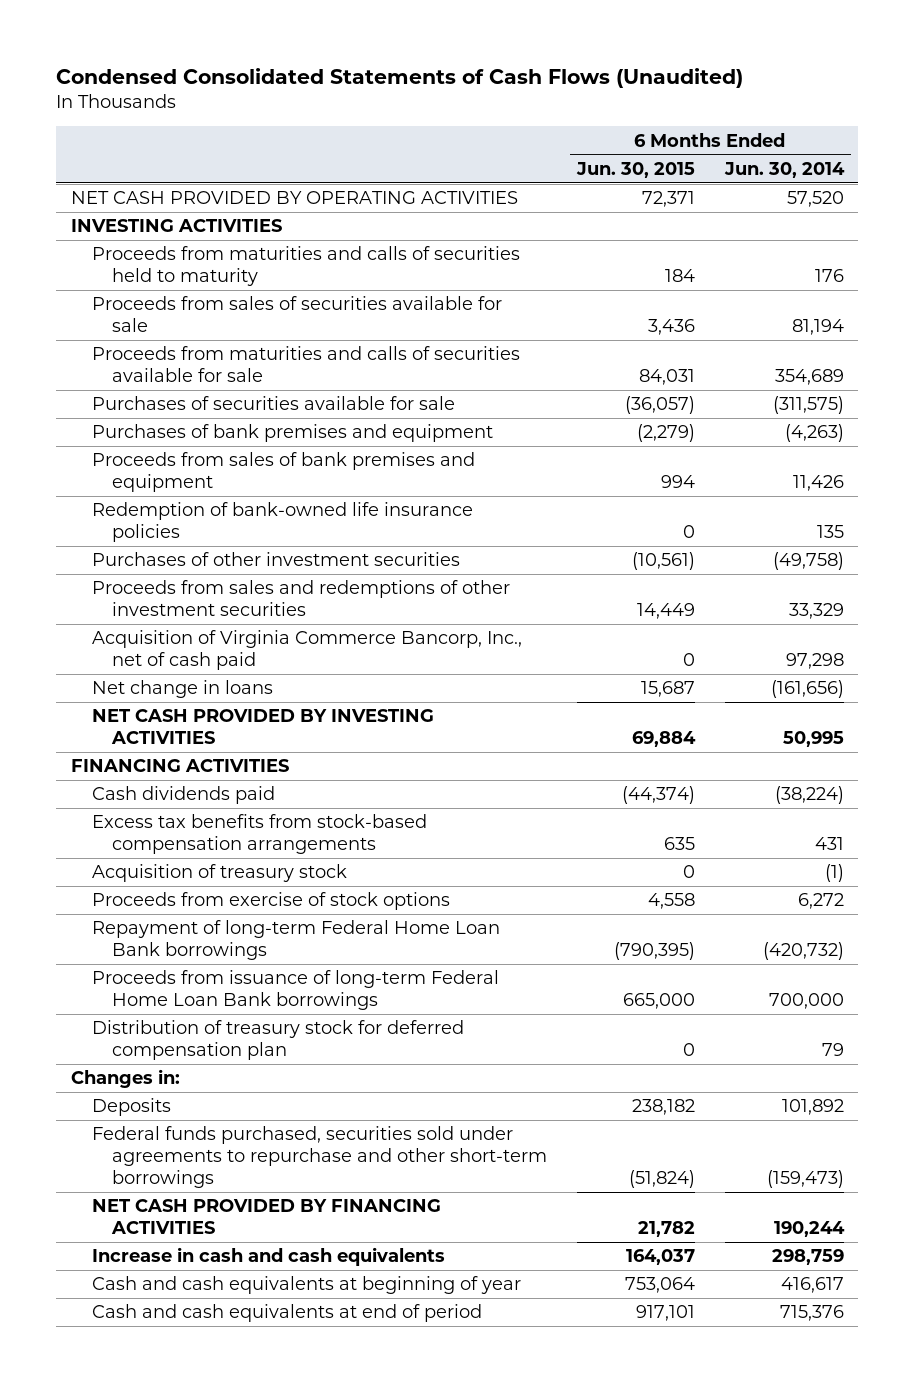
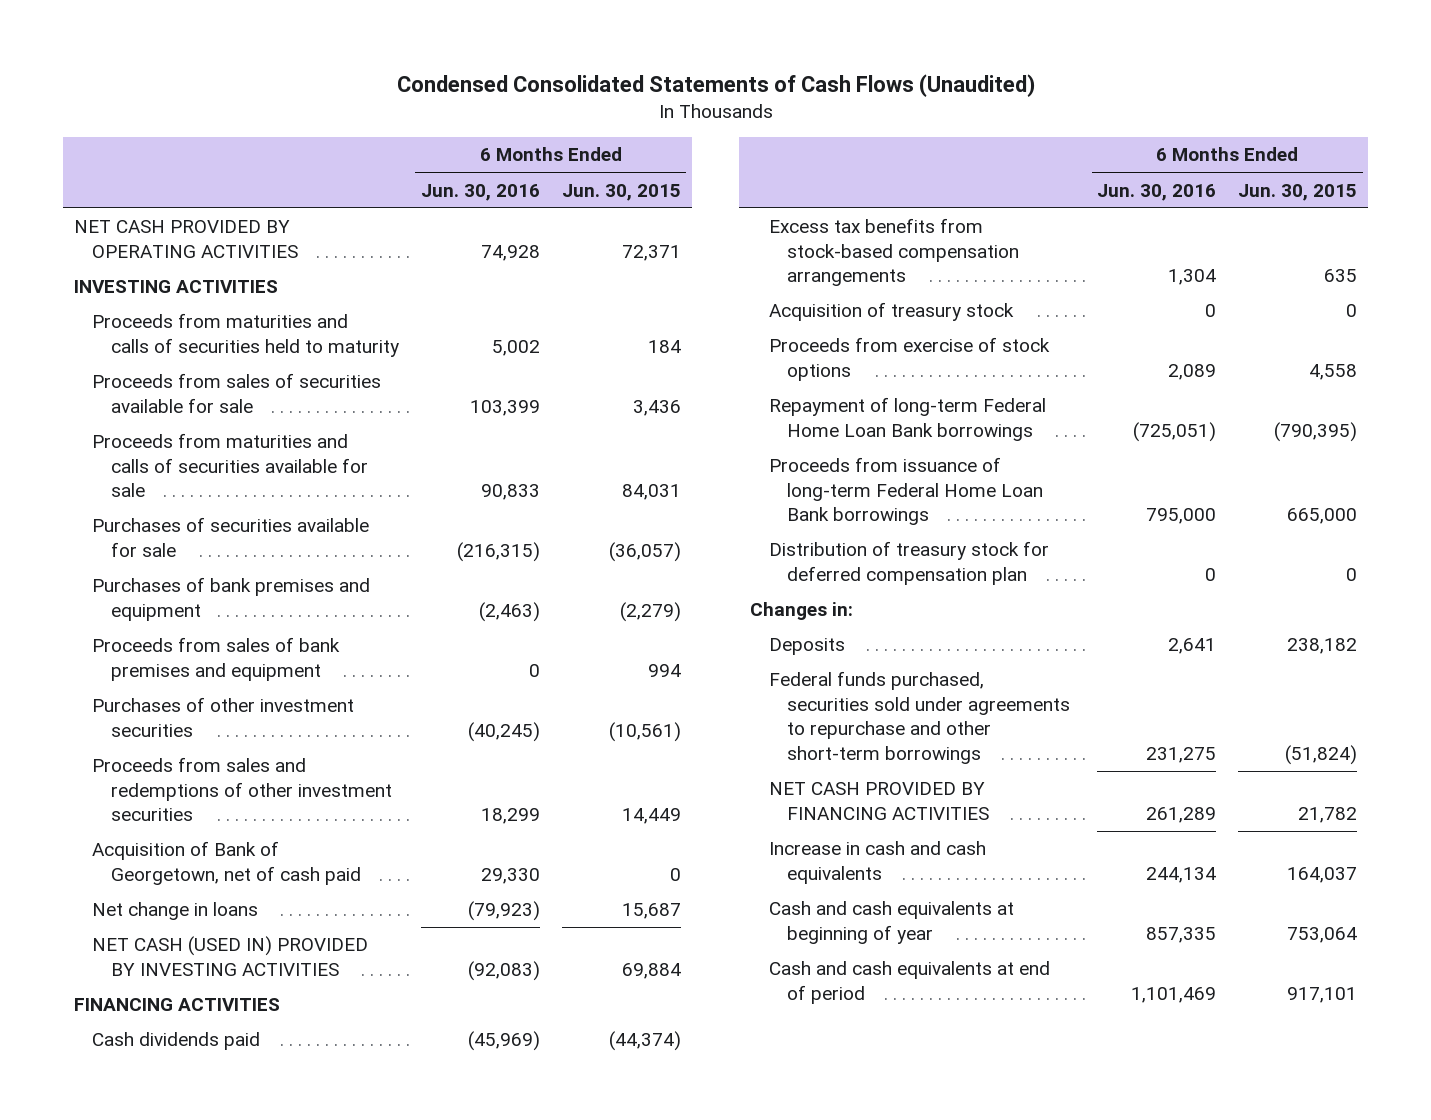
- | 6 Months Ended Jun. 30, 2015 | 6 Months Ended Jun. 30, 2014
+ | 6 Months Ended Jun. 30, 2016 | 6 Months Ended Jun. 30, 2015
- Redemption of bank-owned life insurance policies | 0 | 135
- Acquisition of Virginia Commerce Bancorp, Inc., net of cash paid | 0 | 97,298
+ Acquisition of Bank of Georgetown, net of cash paid | 29,330 | 0
- NET CASH PROVIDED BY INVESTING ACTIVITIES | 69,884 | 50,995
+ NET CASH (USED IN) PROVIDED BY INVESTING ACTIVITIES | (92,083) | 69,884

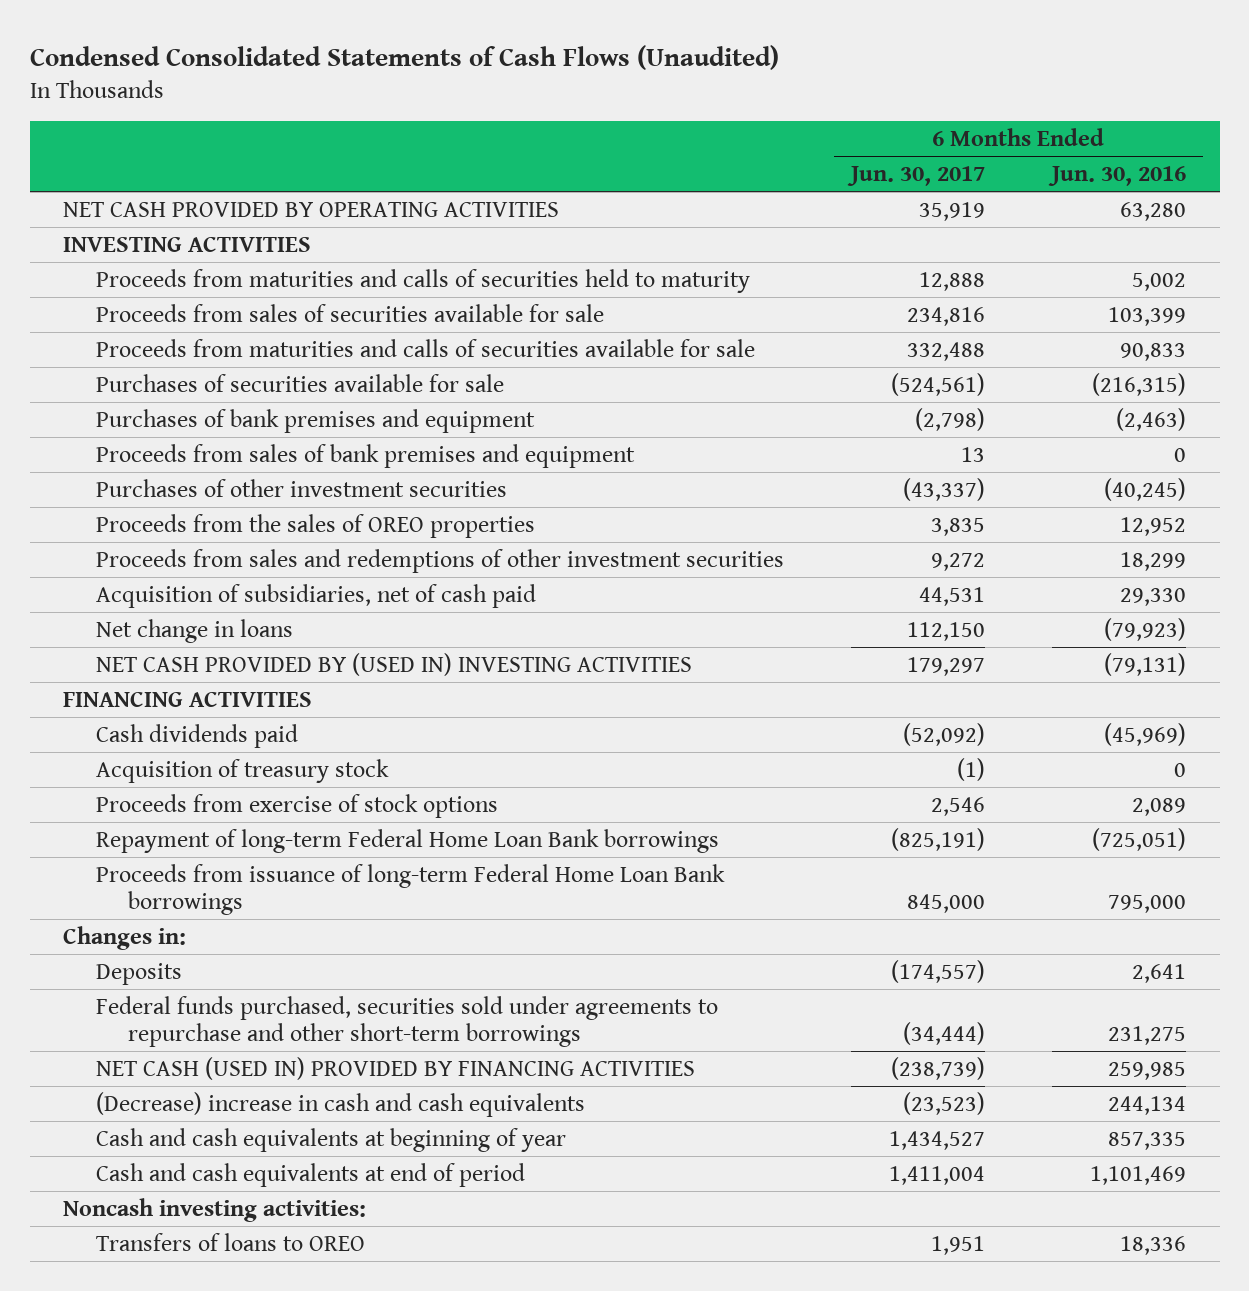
- | 6 Months Ended Jun. 30, 2016 | 6 Months Ended Jun. 30, 2015
+ | 6 Months Ended Jun. 30, 2017 | 6 Months Ended Jun. 30, 2016
- NET CASH PROVIDED BY OPERATING ACTIVITIES | 74,928 | 72,371
+ NET CASH PROVIDED BY OPERATING ACTIVITIES | 35,919 | 63,280
+ Proceeds from the sales of OREO properties | 3,835 | 12,952
- Acquisition of Bank of Georgetown, net of cash paid | 29,330 | 0
+ Acquisition of subsidiaries, net of cash paid | 44,531 | 29,330
- NET CASH (USED IN) PROVIDED BY INVESTING ACTIVITIES | (92,083) | 69,884
+ NET CASH PROVIDED BY (USED IN) INVESTING ACTIVITIES | 179,297 | (79,131)
- Excess tax benefits from stock-based compensation arrangements | 1,304 | 635
- Distribution of treasury stock for deferred compensation plan | 0 | 0
- NET CASH PROVIDED BY FINANCING ACTIVITIES | 261,289 | 21,782
- Increase in cash and cash equivalents | 244,134 | 164,037
+ NET CASH (USED IN) PROVIDED BY FINANCING ACTIVITIES | (238,739) | 259,985
+ (Decrease) increase in cash and cash equivalents | (23,523) | 244,134
+ Noncash investing activities:
+ Transfers of loans to OREO | 1,951 | 18,336

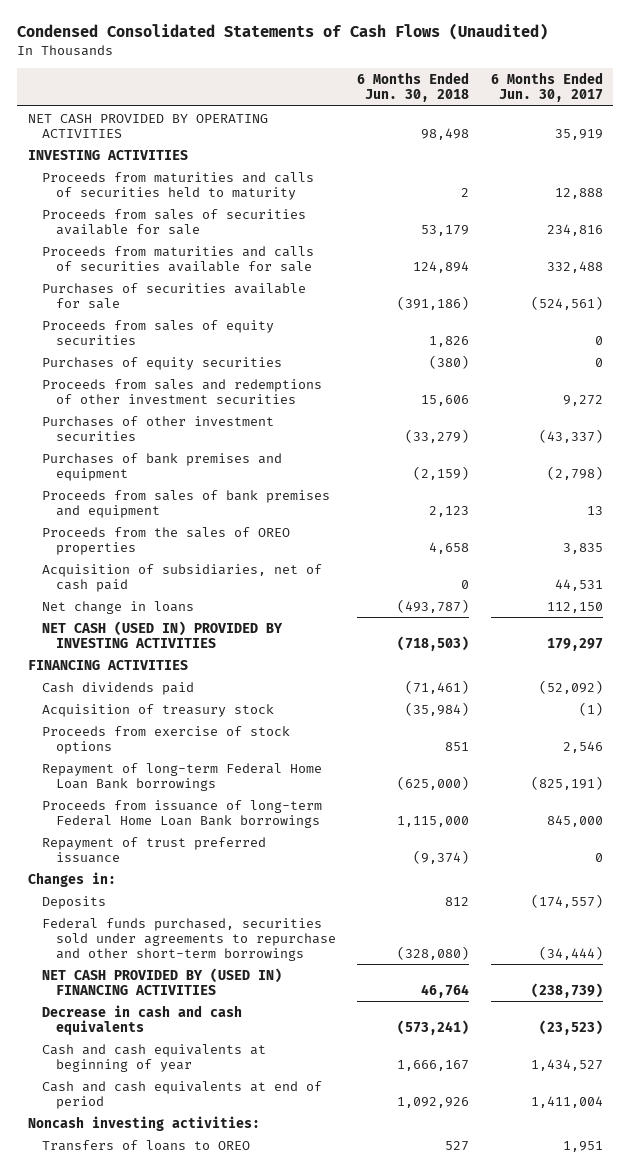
- | 6 Months Ended Jun. 30, 2017 | 6 Months Ended Jun. 30, 2016
+ | 6 Months Ended Jun. 30, 2018 | 6 Months Ended Jun. 30, 2017
+ Proceeds from sales of equity securities | 1,826 | 0
+ Purchases of equity securities | (380) | 0
moved up: Proceeds from sales and redemptions of other investment securities | 15,606 | 9,272
moved up: Purchases of other investment securities | (33,279) | (43,337)
- NET CASH PROVIDED BY (USED IN) INVESTING ACTIVITIES | 179,297 | (79,131)
+ NET CASH (USED IN) PROVIDED BY INVESTING ACTIVITIES | (718,503) | 179,297
+ Repayment of trust preferred issuance | (9,374) | 0
- NET CASH (USED IN) PROVIDED BY FINANCING ACTIVITIES | (238,739) | 259,985
- (Decrease) increase in cash and cash equivalents | (23,523) | 244,134
+ NET CASH PROVIDED BY (USED IN) FINANCING ACTIVITIES | 46,764 | (238,739)
+ Decrease in cash and cash equivalents | (573,241) | (23,523)

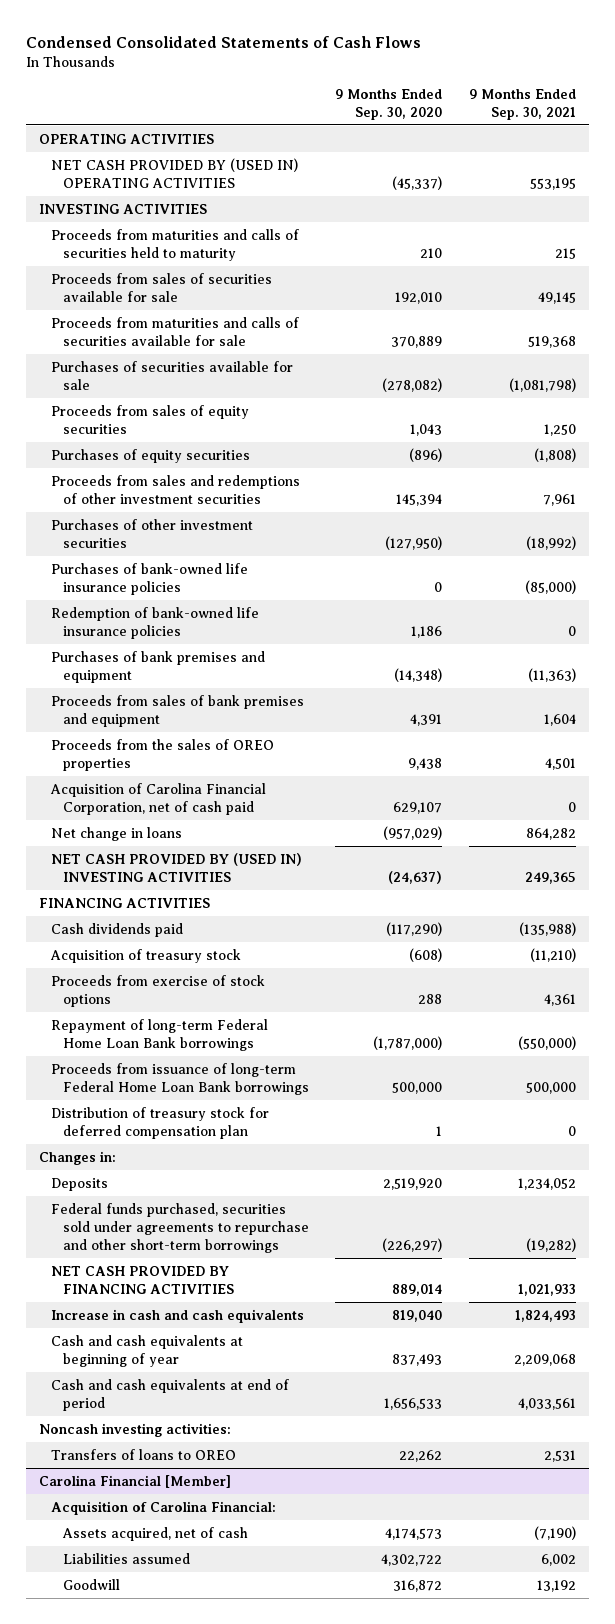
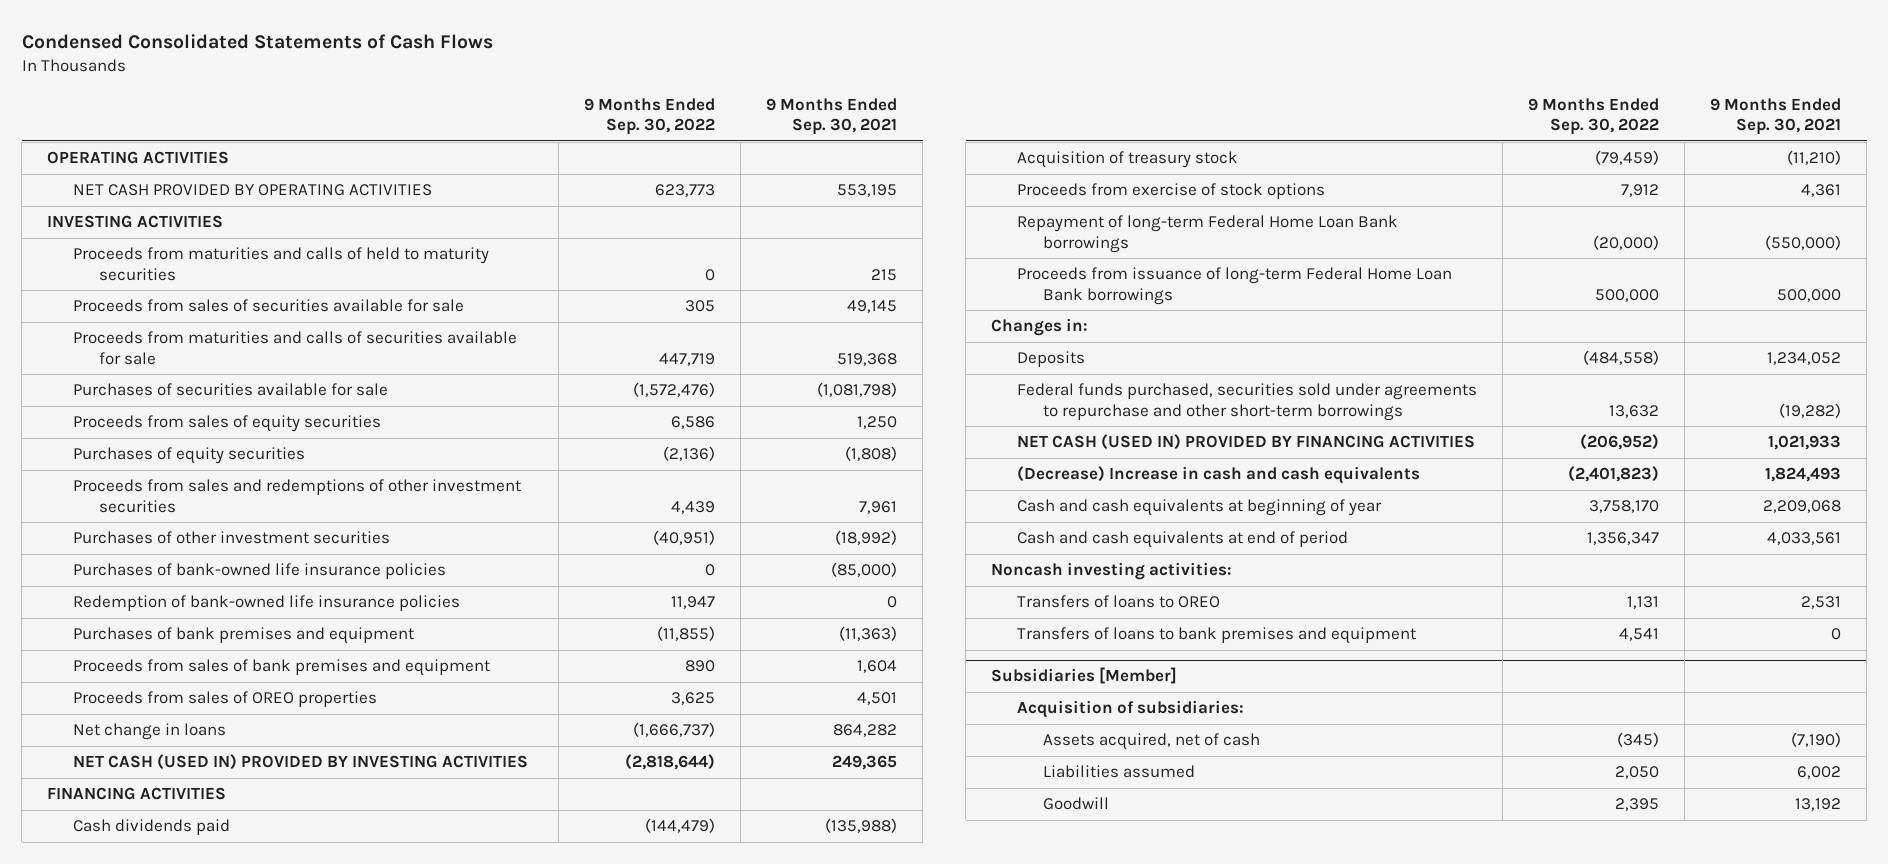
- | 9 Months Ended Sep. 30, 2020 | 9 Months Ended Sep. 30, 2021
+ | 9 Months Ended Sep. 30, 2022 | 9 Months Ended Sep. 30, 2021
- NET CASH PROVIDED BY (USED IN) OPERATING ACTIVITIES | (45,337) | 553,195
+ NET CASH PROVIDED BY OPERATING ACTIVITIES | 623,773 | 553,195
- Proceeds from maturities and calls of securities held to maturity | 210 | 215
+ Proceeds from maturities and calls of held to maturity securities | 0 | 215
- Proceeds from the sales of OREO properties | 9,438 | 4,501
- Acquisition of Carolina Financial Corporation, net of cash paid | 629,107 | 0
+ Proceeds from sales of OREO properties | 3,625 | 4,501
- NET CASH PROVIDED BY (USED IN) INVESTING ACTIVITIES | (24,637) | 249,365
+ NET CASH (USED IN) PROVIDED BY INVESTING ACTIVITIES | (2,818,644) | 249,365
- Distribution of treasury stock for deferred compensation plan | 1 | 0
- NET CASH PROVIDED BY FINANCING ACTIVITIES | 889,014 | 1,021,933
- Increase in cash and cash equivalents | 819,040 | 1,824,493
+ NET CASH (USED IN) PROVIDED BY FINANCING ACTIVITIES | (206,952) | 1,021,933
+ (Decrease) Increase in cash and cash equivalents | (2,401,823) | 1,824,493
- Carolina Financial [Member]
- Acquisition of Carolina Financial:
+ Transfers of loans to bank premises and equipment | 4,541 | 0
+ Subsidiaries [Member]
+ Acquisition of subsidiaries:

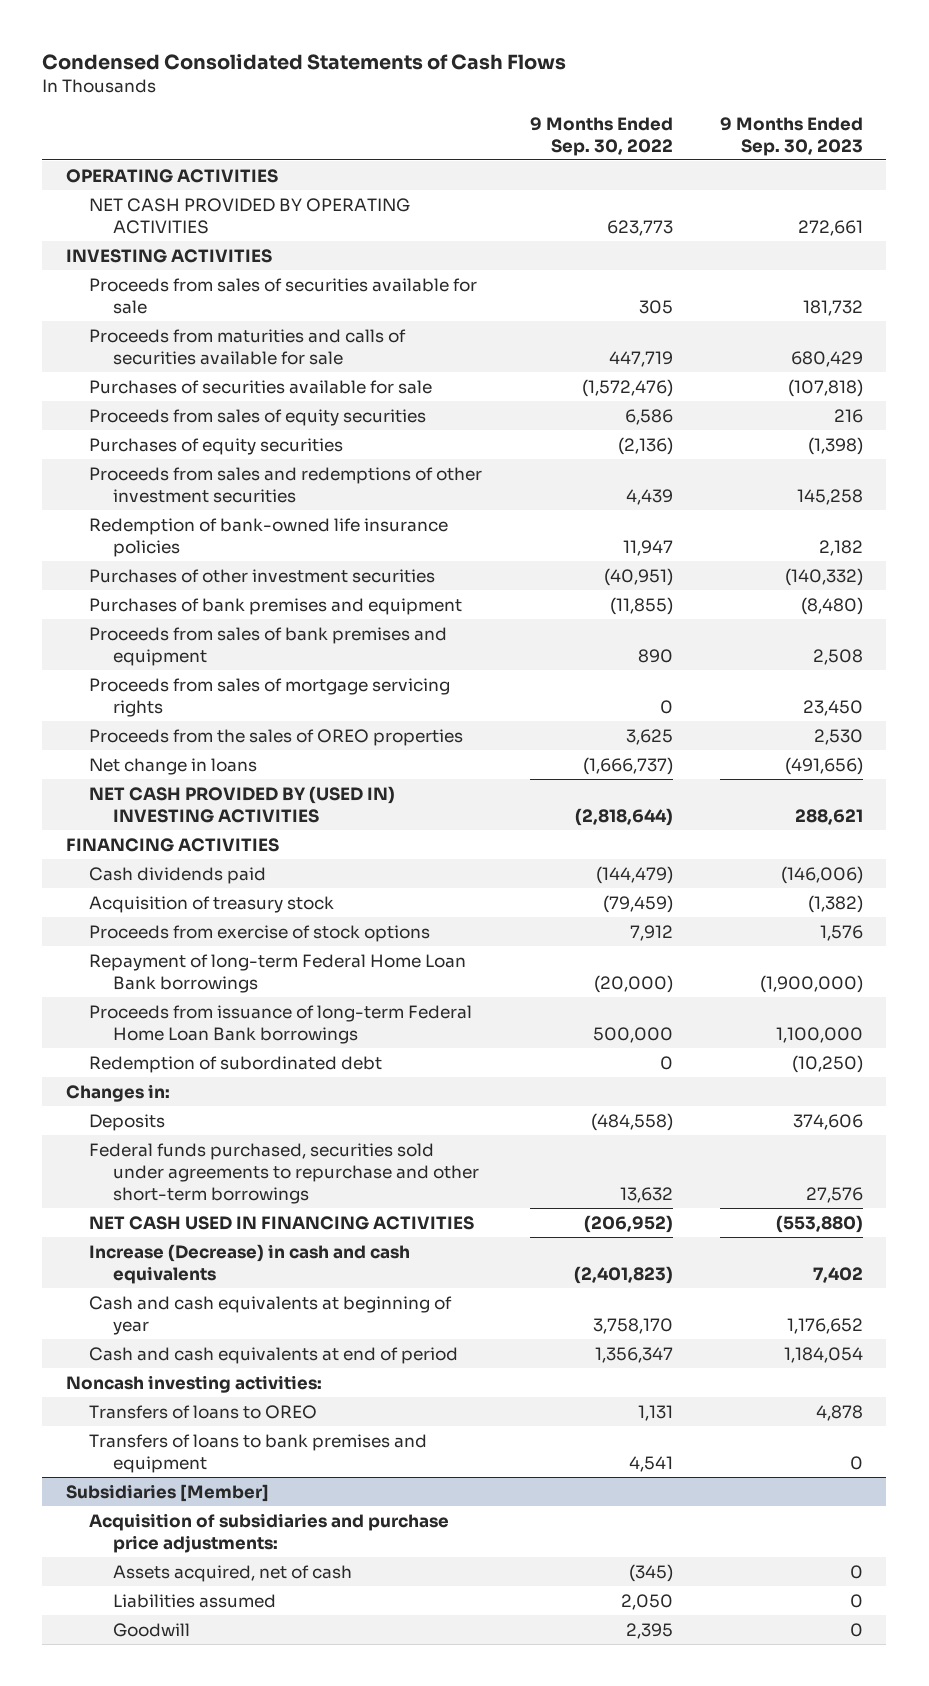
- | 9 Months Ended Sep. 30, 2022 | 9 Months Ended Sep. 30, 2021
+ | 9 Months Ended Sep. 30, 2022 | 9 Months Ended Sep. 30, 2023
- Proceeds from maturities and calls of held to maturity securities | 0 | 215
- Purchases of bank-owned life insurance policies | 0 | (85,000)
moved down: Purchases of other investment securities | (40,951) | (140,332)
- Proceeds from sales of OREO properties | 3,625 | 4,501
+ Proceeds from sales of mortgage servicing rights | 0 | 23,450
+ Proceeds from the sales of OREO properties | 3,625 | 2,530
- NET CASH (USED IN) PROVIDED BY INVESTING ACTIVITIES | (2,818,644) | 249,365
+ NET CASH PROVIDED BY (USED IN) INVESTING ACTIVITIES | (2,818,644) | 288,621
+ Redemption of subordinated debt | 0 | (10,250)
- NET CASH (USED IN) PROVIDED BY FINANCING ACTIVITIES | (206,952) | 1,021,933
- (Decrease) Increase in cash and cash equivalents | (2,401,823) | 1,824,493
+ NET CASH USED IN FINANCING ACTIVITIES | (206,952) | (553,880)
+ Increase (Decrease) in cash and cash equivalents | (2,401,823) | 7,402
@ Subsidiaries [Member]
- Acquisition of subsidiaries:
+ Acquisition of subsidiaries and purchase price adjustments:

